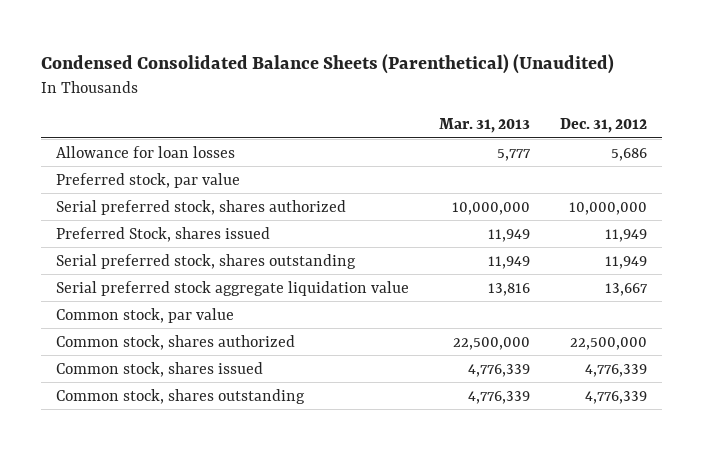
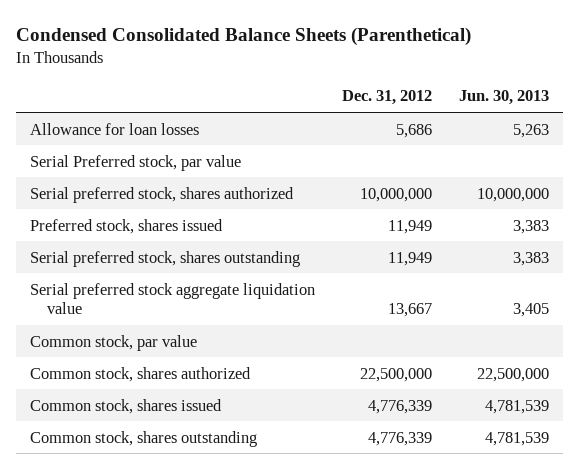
- Condensed Consolidated Balance Sheets (Parenthetical) (Unaudited)
+ Condensed Consolidated Balance Sheets (Parenthetical)
- | Mar. 31, 2013 | Dec. 31, 2012
+ | Dec. 31, 2012 | Jun. 30, 2013
- Preferred stock, par value
+ Serial Preferred stock, par value
- Preferred Stock, shares issued | 11,949 | 11,949
+ Preferred stock, shares issued | 11,949 | 3,383

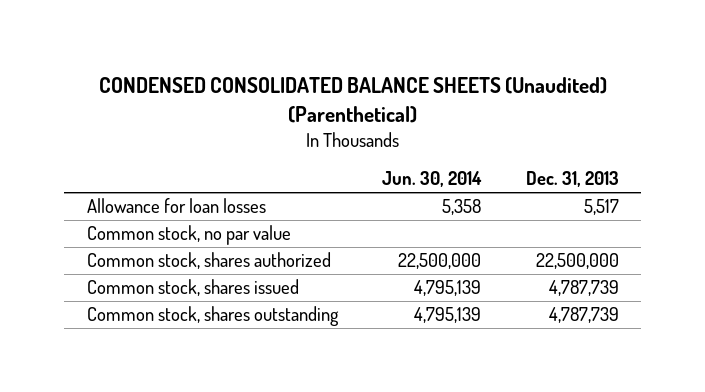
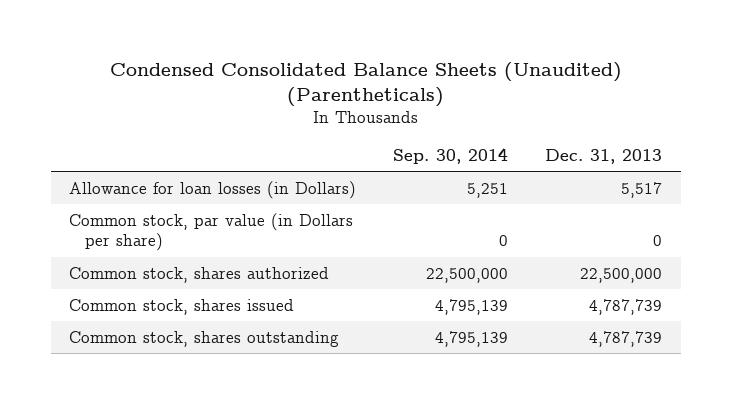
- CONDENSED CONSOLIDATED BALANCE SHEETS (Unaudited) (Parenthetical)
+ Condensed Consolidated Balance Sheets (Unaudited) (Parentheticals)
- | Jun. 30, 2014 | Dec. 31, 2013
+ | Sep. 30, 2014 | Dec. 31, 2013
- Allowance for loan losses | 5,358 | 5,517
- Common stock, no par value
+ Allowance for loan losses (in Dollars) | 5,251 | 5,517
+ Common stock, par value (in Dollars per share) | 0 | 0

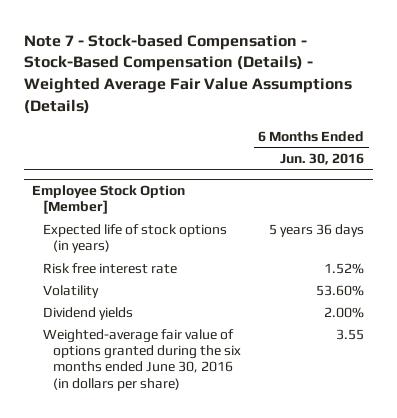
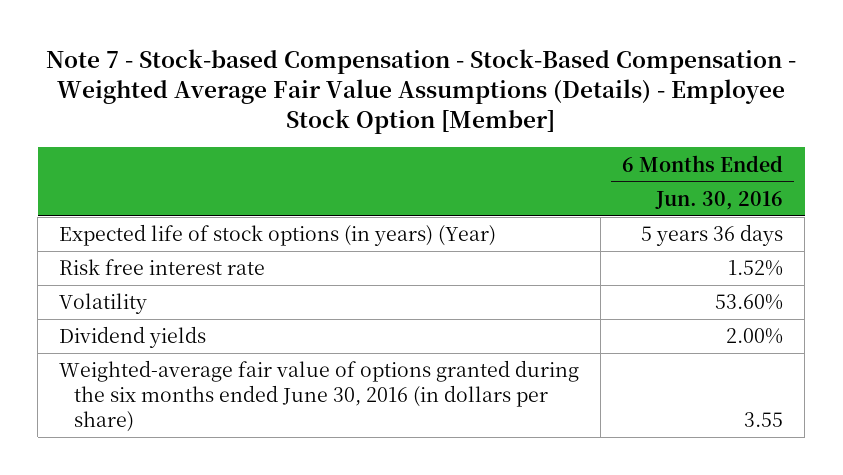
- Note 7 - Stock-based Compensation - Stock-Based Compensation (Details) - Weighted Average Fair Value Assumptions (Details)
+ Note 7 - Stock-based Compensation - Stock-Based Compensation - Weighted Average Fair Value Assumptions (Details) - Employee Stock Option [Member]
- Employee Stock Option [Member]
- Expected life of stock options (in years) | 5 years 36 days
+ Expected life of stock options (in years) (Year) | 5 years 36 days

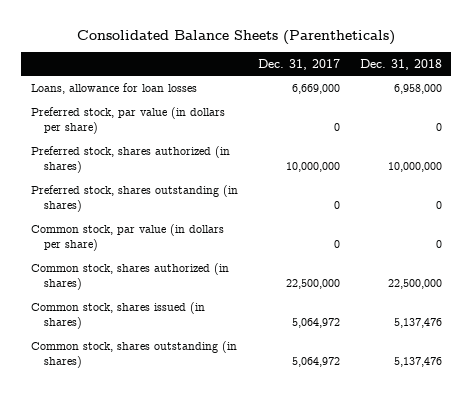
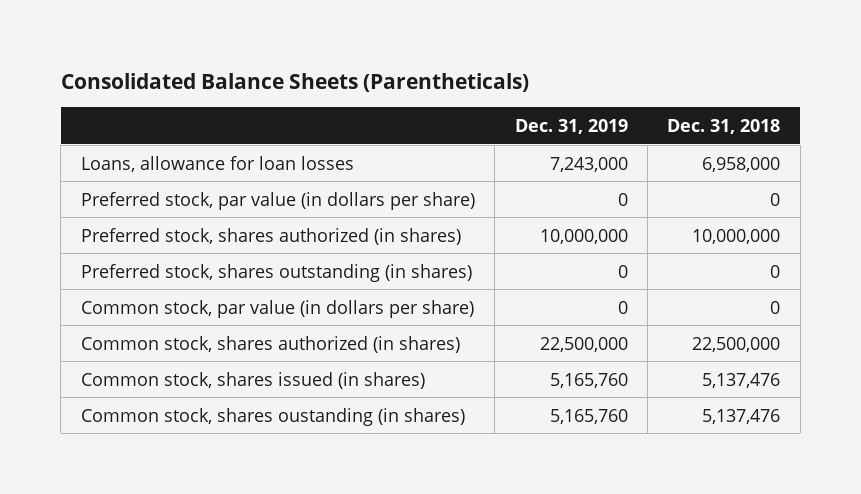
- | Dec. 31, 2017 | Dec. 31, 2018
+ | Dec. 31, 2019 | Dec. 31, 2018
- Common stock, shares outstanding (in shares) | 5,064,972 | 5,137,476
+ Common stock, shares oustanding (in shares) | 5,165,760 | 5,137,476

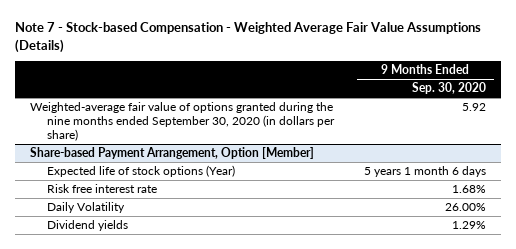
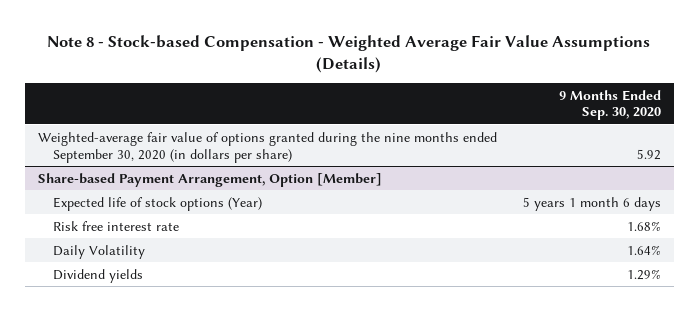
- Note 7 - Stock-based Compensation - Weighted Average Fair Value Assumptions (Details)
+ Note 8 - Stock-based Compensation - Weighted Average Fair Value Assumptions (Details)
@ Share-based Payment Arrangement, Option [Member]
- Daily Volatility | 26.00%
+ Daily Volatility | 1.64%

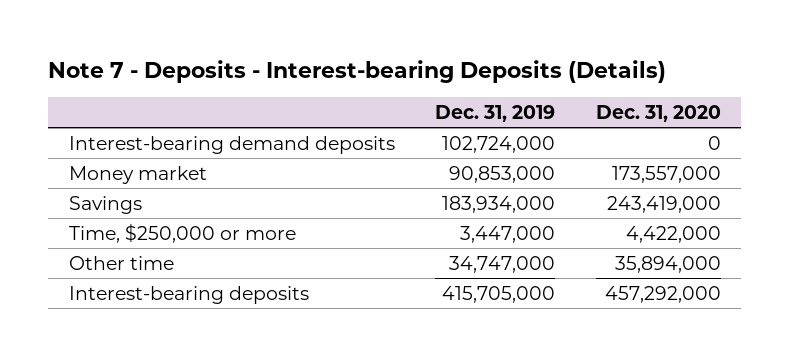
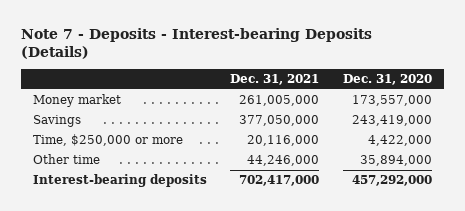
- | Dec. 31, 2019 | Dec. 31, 2020
+ | Dec. 31, 2021 | Dec. 31, 2020
- Interest-bearing demand deposits | 102,724,000 | 0

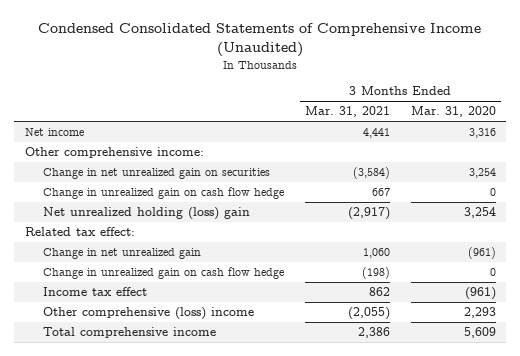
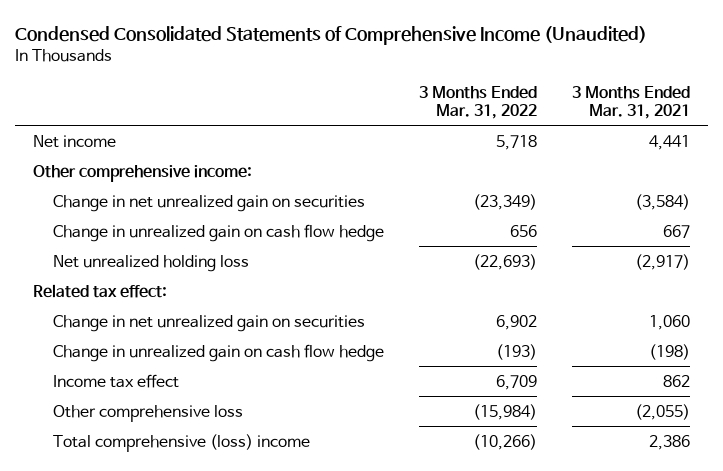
- | 3 Months Ended Mar. 31, 2021 | 3 Months Ended Mar. 31, 2020
+ | 3 Months Ended Mar. 31, 2022 | 3 Months Ended Mar. 31, 2021
- Net unrealized holding (loss) gain | (2,917) | 3,254
+ Net unrealized holding loss | (22,693) | (2,917)
- Change in net unrealized gain | 1,060 | (961)
+ Change in net unrealized gain on securities | 6,902 | 1,060
- Other comprehensive (loss) income | (2,055) | 2,293
- Total comprehensive income | 2,386 | 5,609
+ Other comprehensive loss | (15,984) | (2,055)
+ Total comprehensive (loss) income | (10,266) | 2,386

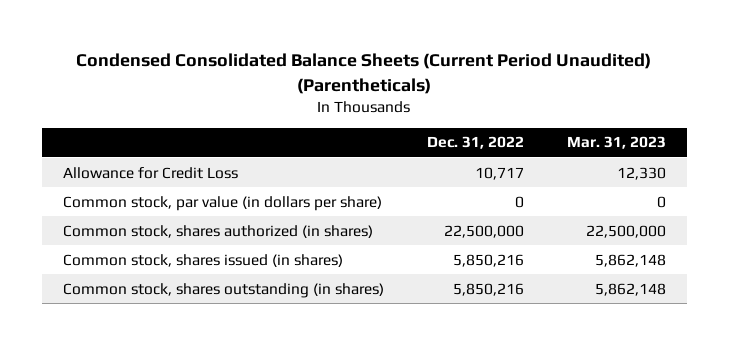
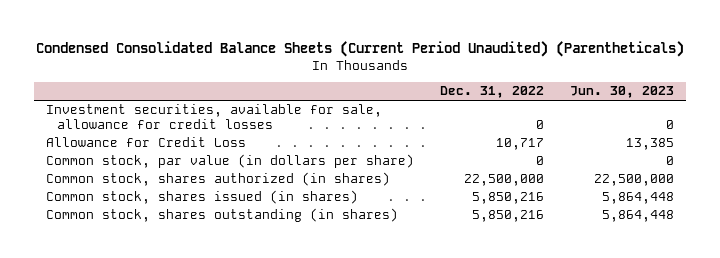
- | Dec. 31, 2022 | Mar. 31, 2023
+ | Dec. 31, 2022 | Jun. 30, 2023
+ Investment securities, available for sale, allowance for credit losses | 0 | 0

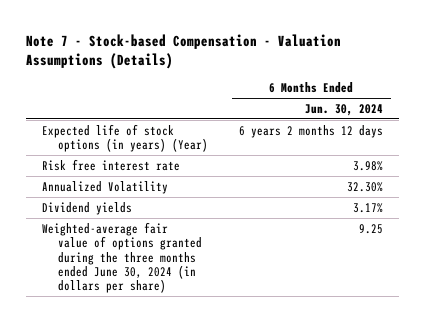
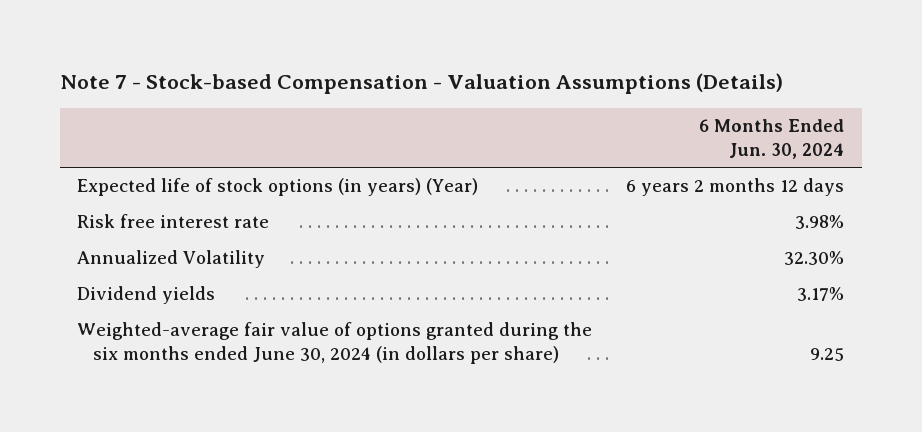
- Weighted-average fair value of options granted during the three months ended June 30, 2024 (in dollars per share) | 9.25
+ Weighted-average fair value of options granted during the six months ended June 30, 2024 (in dollars per share) | 9.25

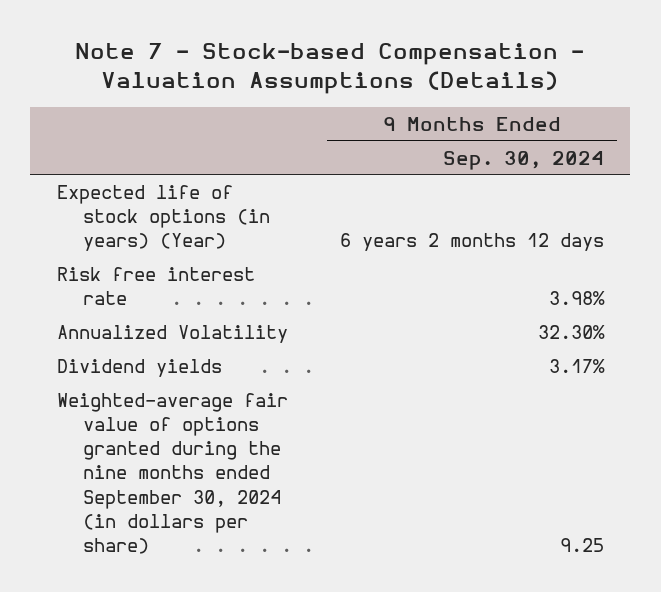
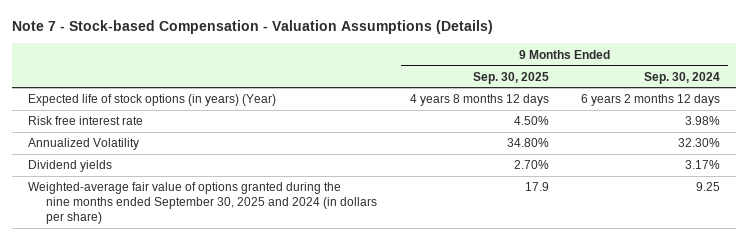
- | 9 Months Ended Sep. 30, 2024
+ | 9 Months Ended Sep. 30, 2025 | 9 Months Ended Sep. 30, 2024
- Weighted-average fair value of options granted during the nine months ended September 30, 2024 (in dollars per share) | 9.25
+ Weighted-average fair value of options granted during the nine months ended September 30, 2025 and 2024 (in dollars per share) | 17.9 | 9.25

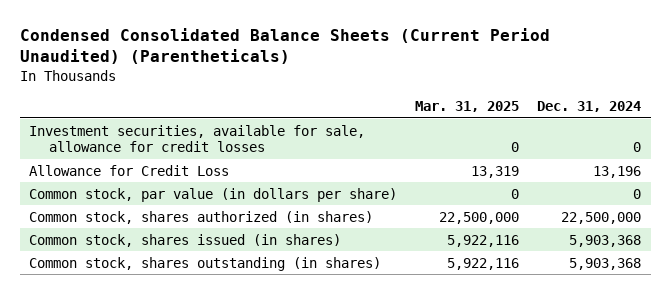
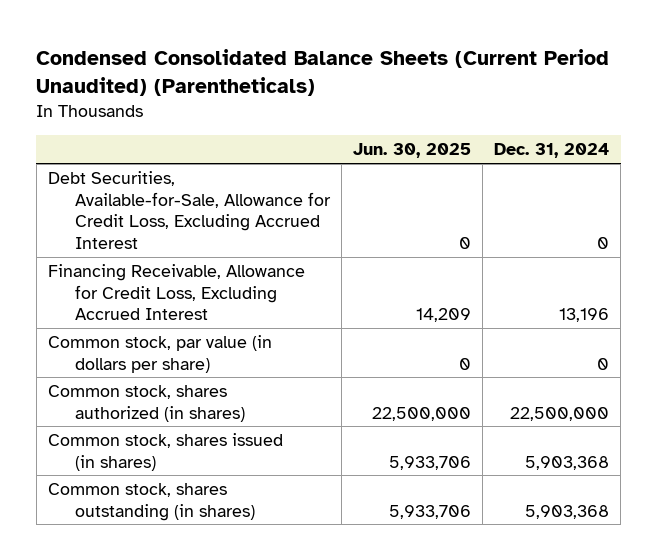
- | Mar. 31, 2025 | Dec. 31, 2024
+ | Jun. 30, 2025 | Dec. 31, 2024
- Investment securities, available for sale, allowance for credit losses | 0 | 0
- Allowance for Credit Loss | 13,319 | 13,196
+ Debt Securities, Available-for-Sale, Allowance for Credit Loss, Excluding Accrued Interest | 0 | 0
+ Financing Receivable, Allowance for Credit Loss, Excluding Accrued Interest | 14,209 | 13,196

